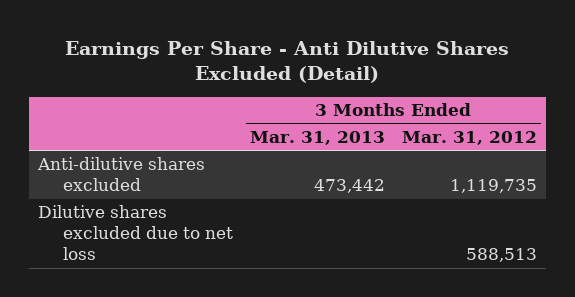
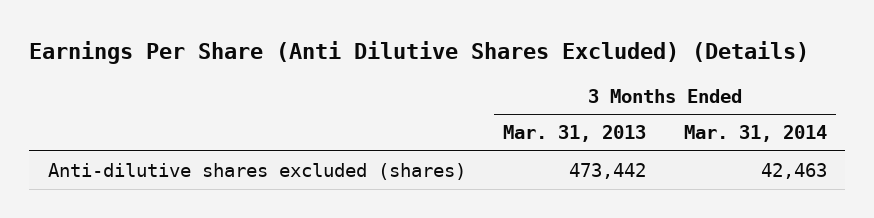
- Earnings Per Share - Anti Dilutive Shares Excluded (Detail)
+ Earnings Per Share (Anti Dilutive Shares Excluded) (Details)
- | 3 Months Ended Mar. 31, 2013 | 3 Months Ended Mar. 31, 2012
+ | 3 Months Ended Mar. 31, 2013 | 3 Months Ended Mar. 31, 2014
- Anti-dilutive shares excluded | 473,442 | 1,119,735
- Dilutive shares excluded due to net loss | | 588,513
+ Anti-dilutive shares excluded (shares) | 473,442 | 42,463

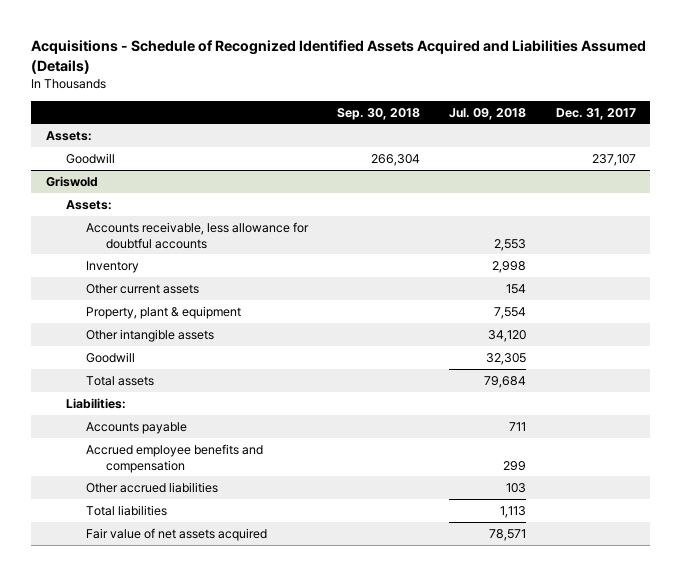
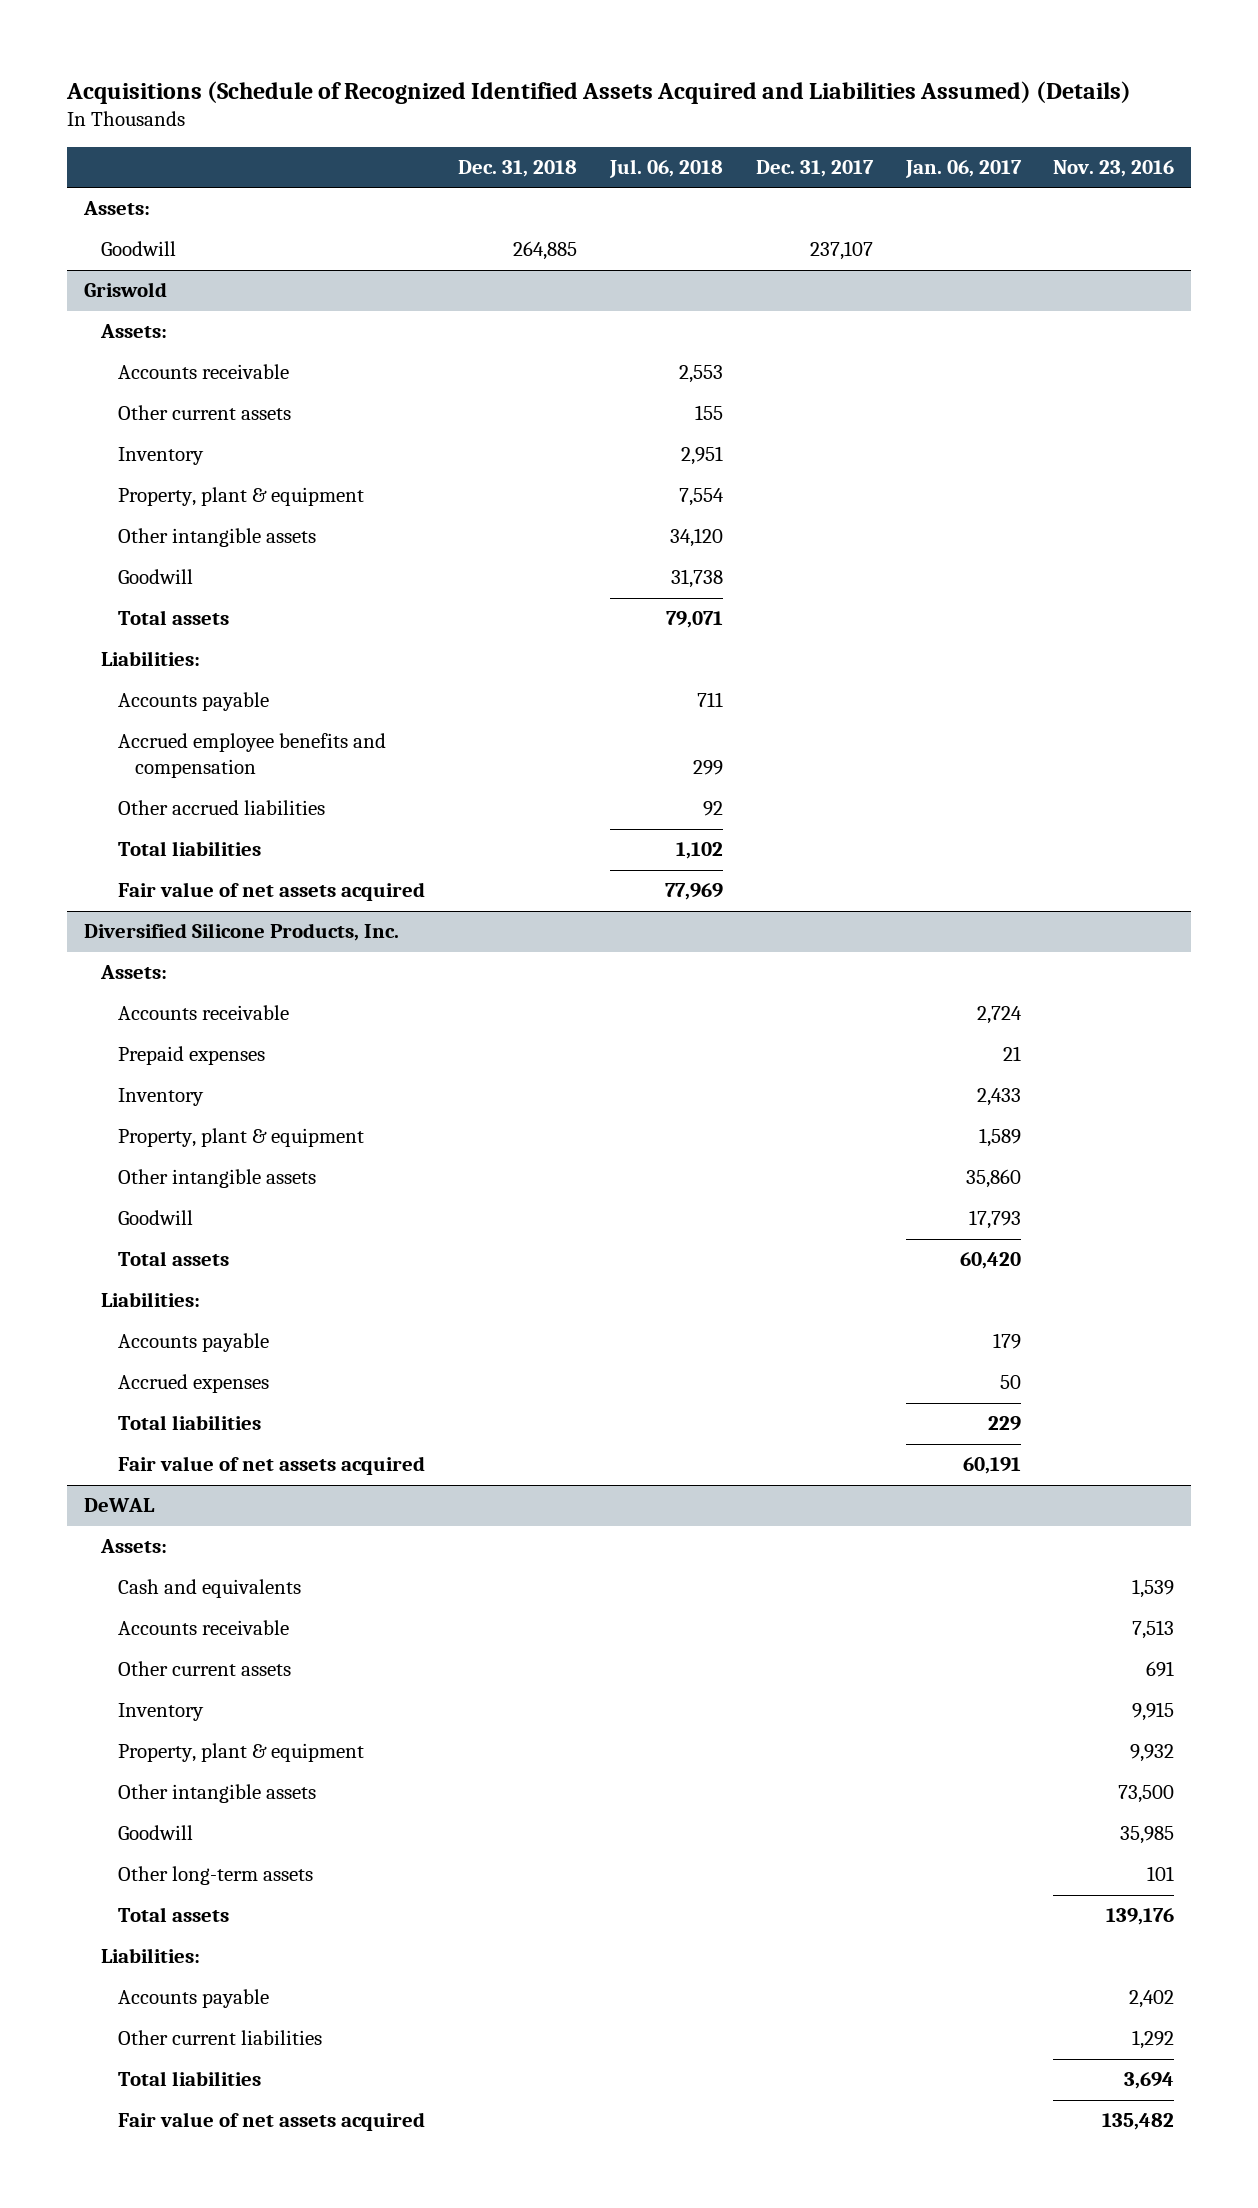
- Acquisitions - Schedule of Recognized Identified Assets Acquired and Liabilities Assumed (Details)
+ Acquisitions (Schedule of Recognized Identified Assets Acquired and Liabilities Assumed) (Details)
- | Sep. 30, 2018 | Jul. 09, 2018 | Dec. 31, 2017
+ | Dec. 31, 2018 | Jul. 06, 2018 | Dec. 31, 2017 | Jan. 06, 2017 | Nov. 23, 2016
@ Griswold
- Accounts receivable, less allowance for doubtful accounts | | 2,553 |
+ Accounts receivable | | 2,553 | | |
moved down: Inventory | | 2,951 | | |
+ Diversified Silicone Products, Inc.
+ Assets:
+ Accounts receivable | | | | 2,724 |
+ Prepaid expenses | | | | 21 |
+ Inventory | | | | 2,433 |
+ Property, plant & equipment | | | | 1,589 |
+ Other intangible assets | | | | 35,860 |
+ Goodwill | | | | 17,793 |
+ Total assets | | | | 60,420 |
+ Liabilities:
+ Accounts payable | | | | 179 |
+ Accrued expenses | | | | 50 |
+ Total liabilities | | | | 229 |
+ Fair value of net assets acquired | | | | 60,191 |
+ DeWAL
+ Assets:
+ Cash and equivalents | | | | | 1,539
+ Accounts receivable | | | | | 7,513
+ Other current assets | | | | | 691
+ Inventory | | | | | 9,915
+ Property, plant & equipment | | | | | 9,932
+ Other intangible assets | | | | | 73,500
+ Goodwill | | | | | 35,985
+ Other long-term assets | | | | | 101
+ Total assets | | | | | 139,176
+ Liabilities:
+ Accounts payable | | | | | 2,402
+ Other current liabilities | | | | | 1,292
+ Total liabilities | | | | | 3,694
+ Fair value of net assets acquired | | | | | 135,482

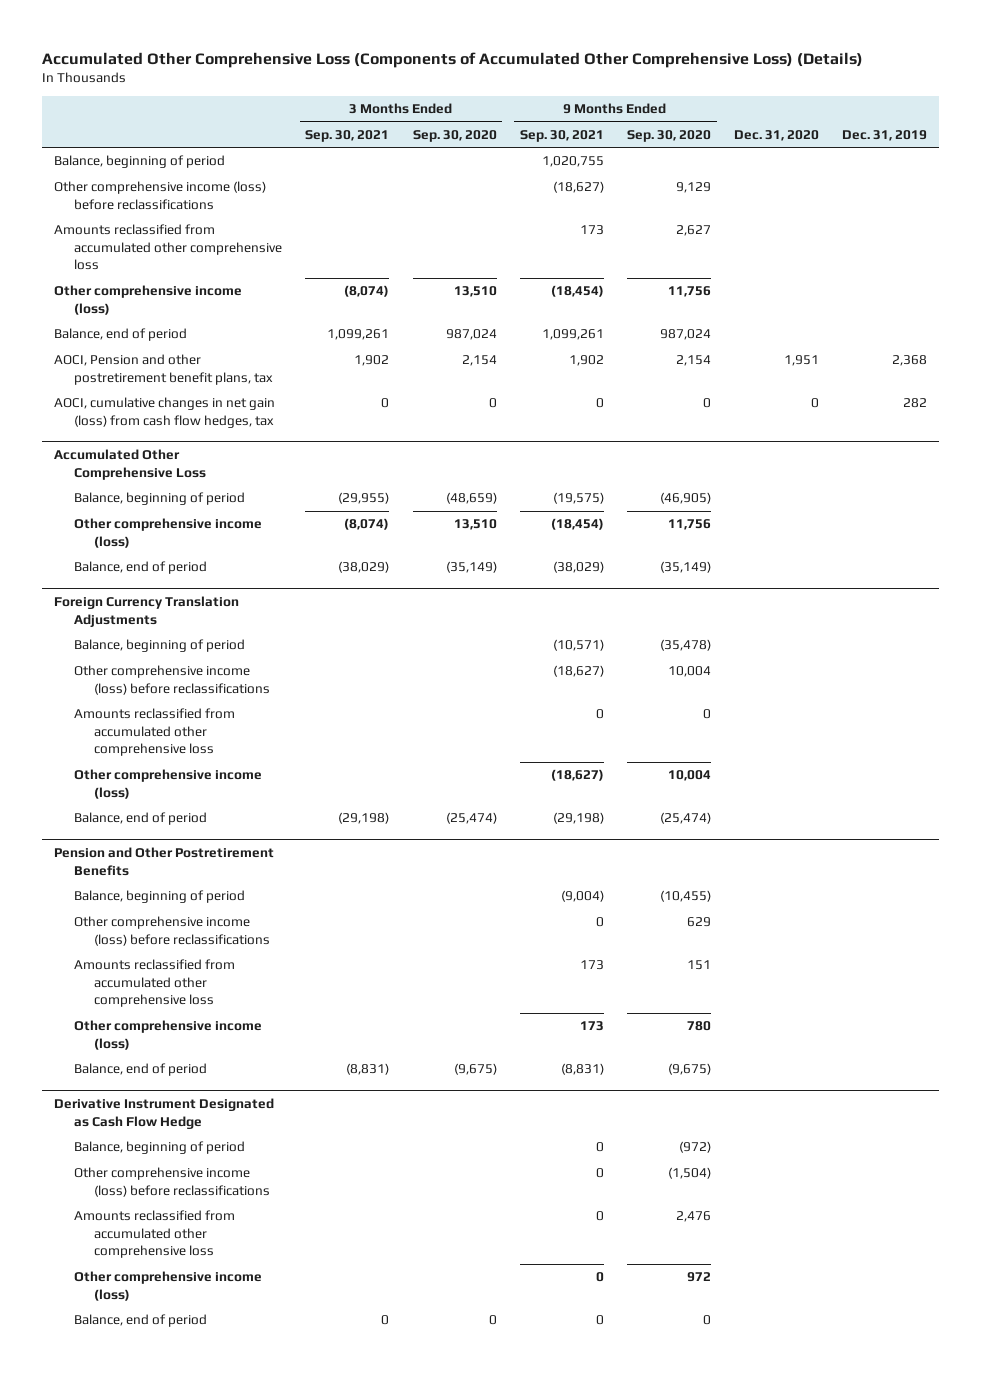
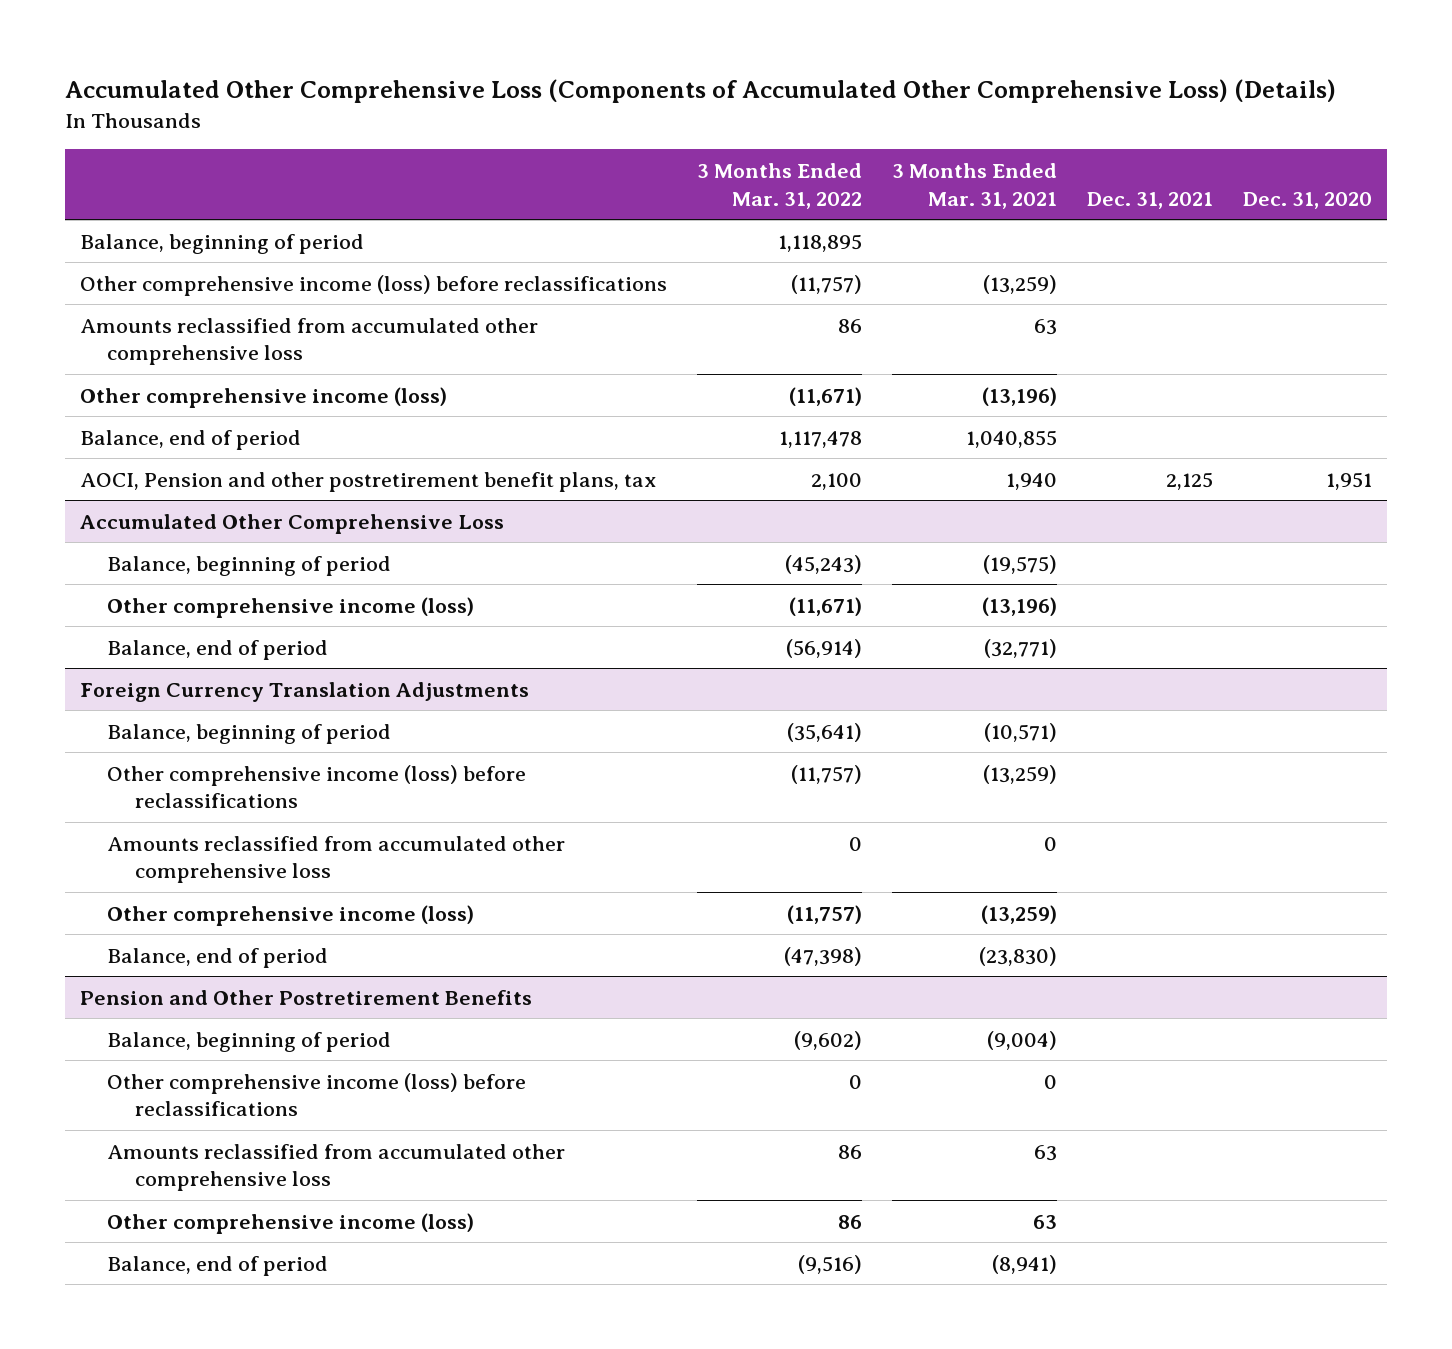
- | 3 Months Ended Sep. 30, 2021 | 3 Months Ended Sep. 30, 2020 | 9 Months Ended Sep. 30, 2021 | 9 Months Ended Sep. 30, 2020 | Dec. 31, 2020 | Dec. 31, 2019
+ | 3 Months Ended Mar. 31, 2022 | 3 Months Ended Mar. 31, 2021 | Dec. 31, 2021 | Dec. 31, 2020
- AOCI, cumulative changes in net gain (loss) from cash flow hedges, tax | 0 | 0 | 0 | 0 | 0 | 282
- Derivative Instrument Designated as Cash Flow Hedge
- Balance, beginning of period | | | 0 | (972) | |
- Other comprehensive income (loss) before reclassifications | | | 0 | (1,504) | |
- Amounts reclassified from accumulated other comprehensive loss | | | 0 | 2,476 | |
- Other comprehensive income (loss) | | | 0 | 972 | |
- Balance, end of period | 0 | 0 | 0 | 0 | |

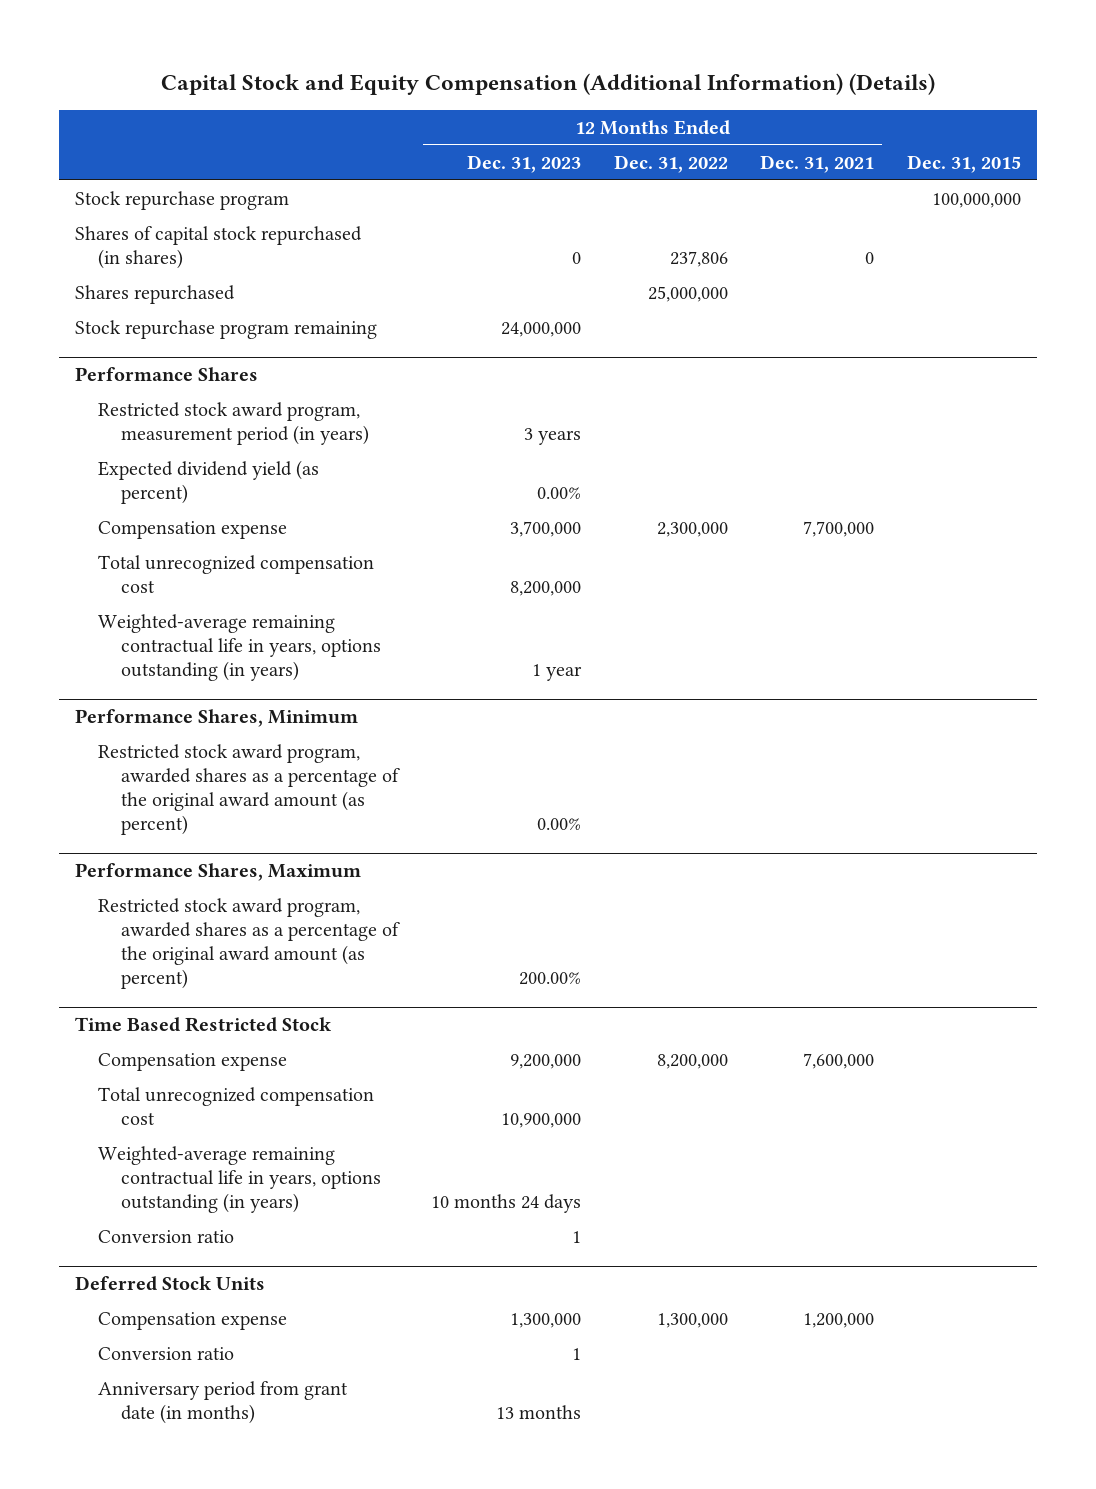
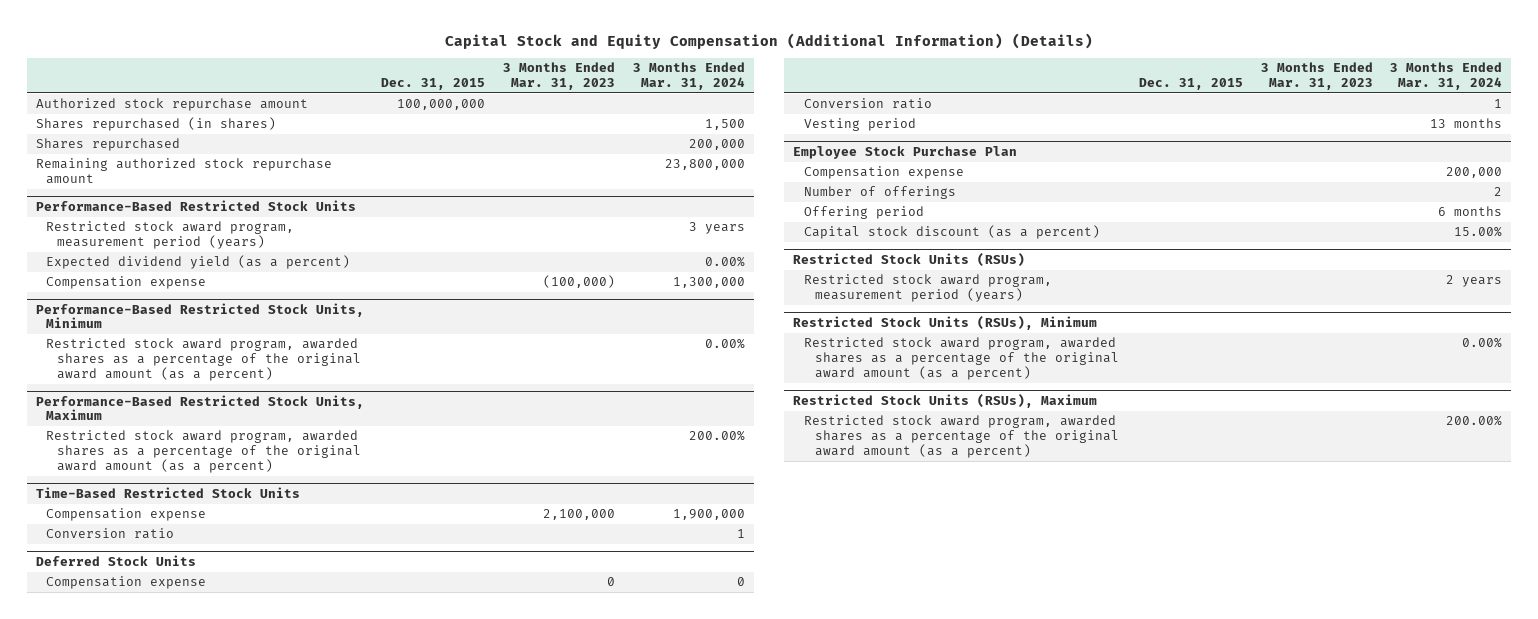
- | 12 Months Ended Dec. 31, 2023 | 12 Months Ended Dec. 31, 2022 | 12 Months Ended Dec. 31, 2021 | Dec. 31, 2015
+ | Dec. 31, 2015 | 3 Months Ended Mar. 31, 2023 | 3 Months Ended Mar. 31, 2024
- Stock repurchase program | | | | 100,000,000
- Shares of capital stock repurchased (in shares) | 0 | 237,806 | 0 |
+ Authorized stock repurchase amount | 100,000,000 | |
+ Shares repurchased (in shares) | | | 1,500
- Stock repurchase program remaining | 24,000,000 | | |
- Performance Shares
- Restricted stock award program, measurement period (in years) | 3 years | | |
- Expected dividend yield (as percent) | 0.00% | | |
+ Remaining authorized stock repurchase amount | | | 23,800,000
+ Performance-Based Restricted Stock Units
+ Restricted stock award program, measurement period (years) | | | 3 years
+ Expected dividend yield (as a percent) | | | 0.00%
- Total unrecognized compensation cost | 8,200,000 | | |
- Weighted-average remaining contractual life in years, options outstanding (in years) | 1 year | | |
- Performance Shares, Minimum
- Restricted stock award program, awarded shares as a percentage of the original award amount (as percent) | 0.00% | | |
- Performance Shares, Maximum
- Restricted stock award program, awarded shares as a percentage of the original award amount (as percent) | 200.00% | | |
- Time Based Restricted Stock
+ Performance-Based Restricted Stock Units, Minimum
+ Restricted stock award program, awarded shares as a percentage of the original award amount (as a percent) | | | 0.00%
+ Performance-Based Restricted Stock Units, Maximum
+ Restricted stock award program, awarded shares as a percentage of the original award amount (as a percent) | | | 200.00%
+ Time-Based Restricted Stock Units
- Total unrecognized compensation cost | 10,900,000 | | |
- Weighted-average remaining contractual life in years, options outstanding (in years) | 10 months 24 days | | |
@ Deferred Stock Units
- Anniversary period from grant date (in months) | 13 months | | |
+ Vesting period | | | 13 months
+ Employee Stock Purchase Plan
+ Compensation expense | | | 200,000
+ Number of offerings | | | 2
+ Offering period | | | 6 months
+ Capital stock discount (as a percent) | | | 15.00%
+ Restricted Stock Units (RSUs)
+ Restricted stock award program, measurement period (years) | | | 2 years
+ Restricted Stock Units (RSUs), Minimum
+ Restricted stock award program, awarded shares as a percentage of the original award amount (as a percent) | | | 0.00%
+ Restricted Stock Units (RSUs), Maximum
+ Restricted stock award program, awarded shares as a percentage of the original award amount (as a percent) | | | 200.00%

